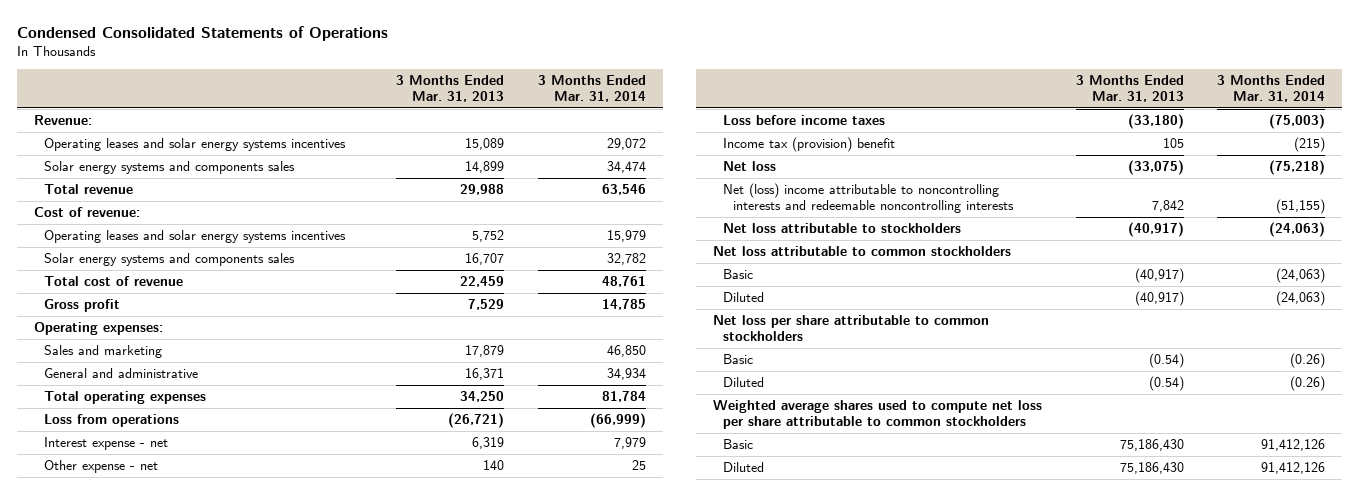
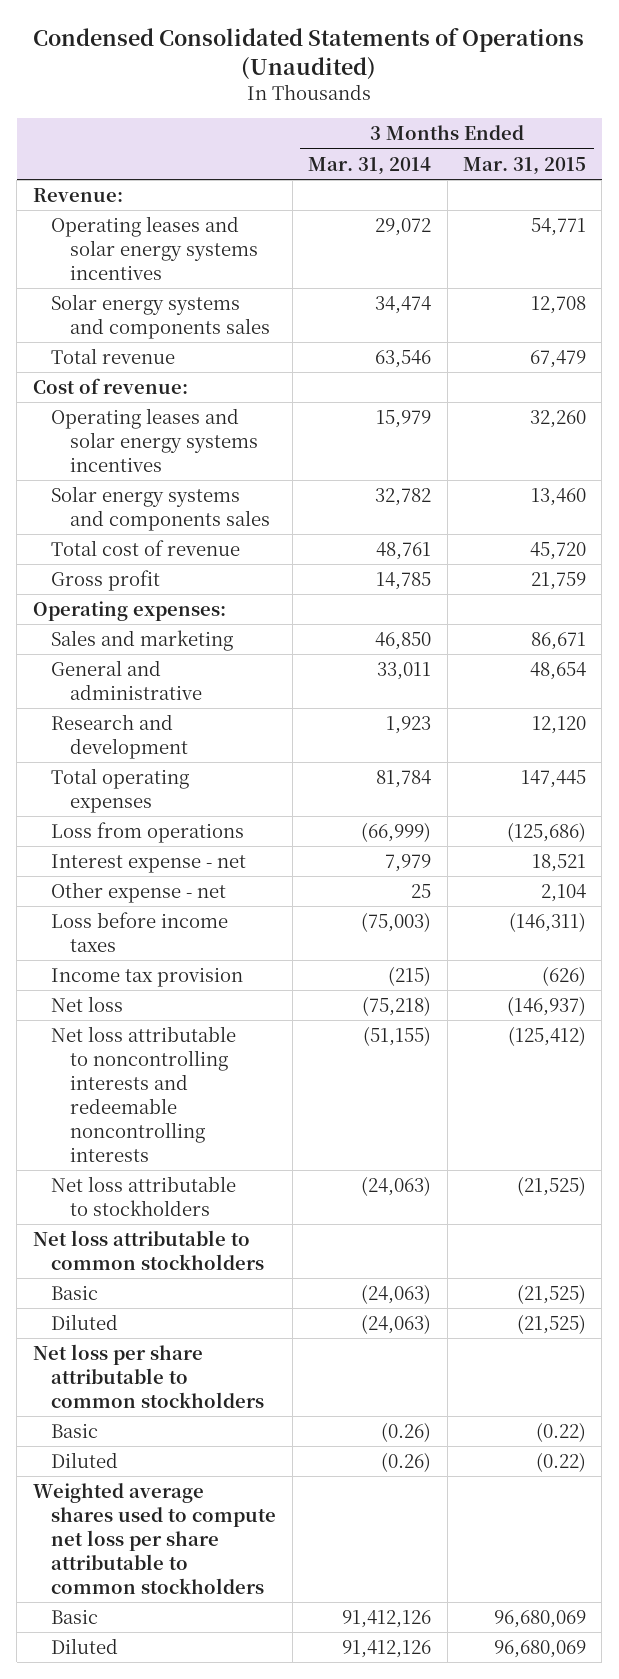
- Condensed Consolidated Statements of Operations
+ Condensed Consolidated Statements of Operations (Unaudited)
- | 3 Months Ended Mar. 31, 2013 | 3 Months Ended Mar. 31, 2014
+ | 3 Months Ended Mar. 31, 2014 | 3 Months Ended Mar. 31, 2015
- General and administrative | 16,371 | 34,934
+ General and administrative | 33,011 | 48,654
+ Research and development | 1,923 | 12,120
- Income tax (provision) benefit | 105 | (215)
+ Income tax provision | (215) | (626)
- Net (loss) income attributable to noncontrolling interests and redeemable noncontrolling interests | 7,842 | (51,155)
+ Net loss attributable to noncontrolling interests and redeemable noncontrolling interests | (51,155) | (125,412)

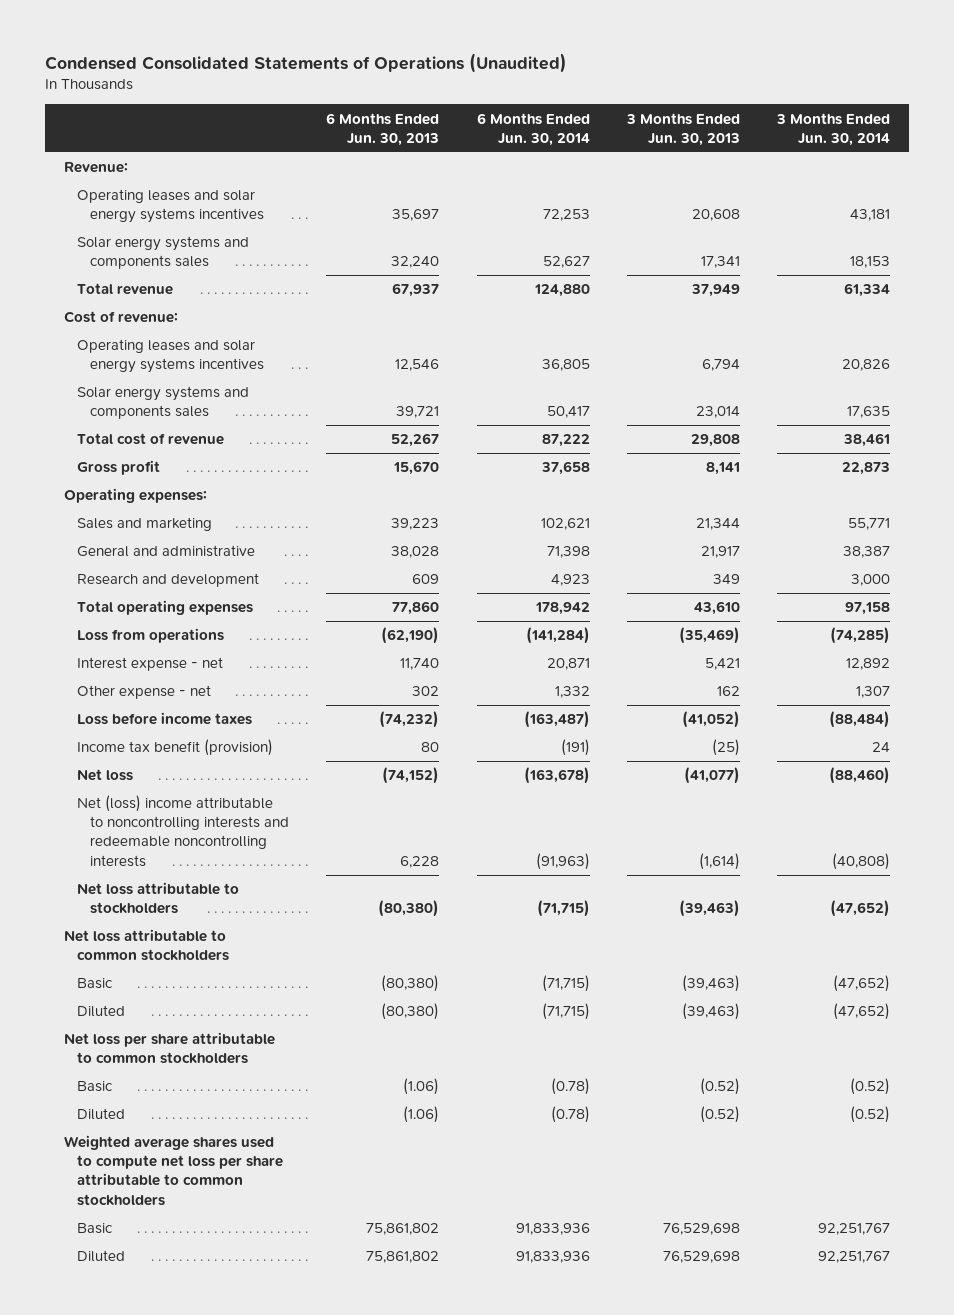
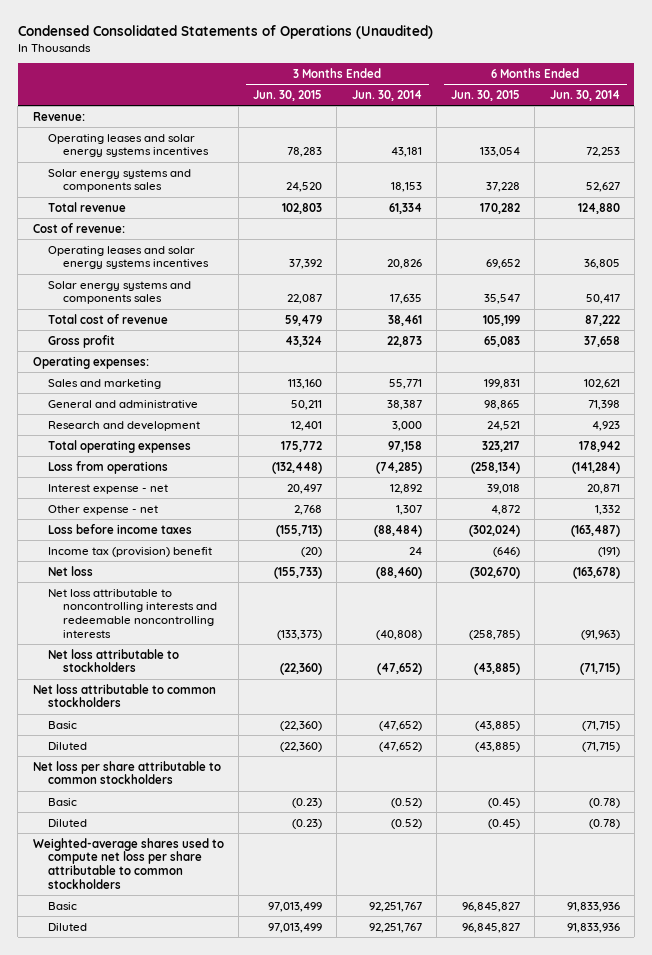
- | 6 Months Ended Jun. 30, 2013 | 6 Months Ended Jun. 30, 2014 | 3 Months Ended Jun. 30, 2013 | 3 Months Ended Jun. 30, 2014
+ | 3 Months Ended Jun. 30, 2015 | 3 Months Ended Jun. 30, 2014 | 6 Months Ended Jun. 30, 2015 | 6 Months Ended Jun. 30, 2014
- Income tax benefit (provision) | 80 | (191) | (25) | 24
+ Income tax (provision) benefit | (20) | 24 | (646) | (191)
- Net (loss) income attributable to noncontrolling interests and redeemable noncontrolling interests | 6,228 | (91,963) | (1,614) | (40,808)
+ Net loss attributable to noncontrolling interests and redeemable noncontrolling interests | (133,373) | (40,808) | (258,785) | (91,963)
- Weighted average shares used to compute net loss per share attributable to common stockholders
+ Weighted-average shares used to compute net loss per share attributable to common stockholders

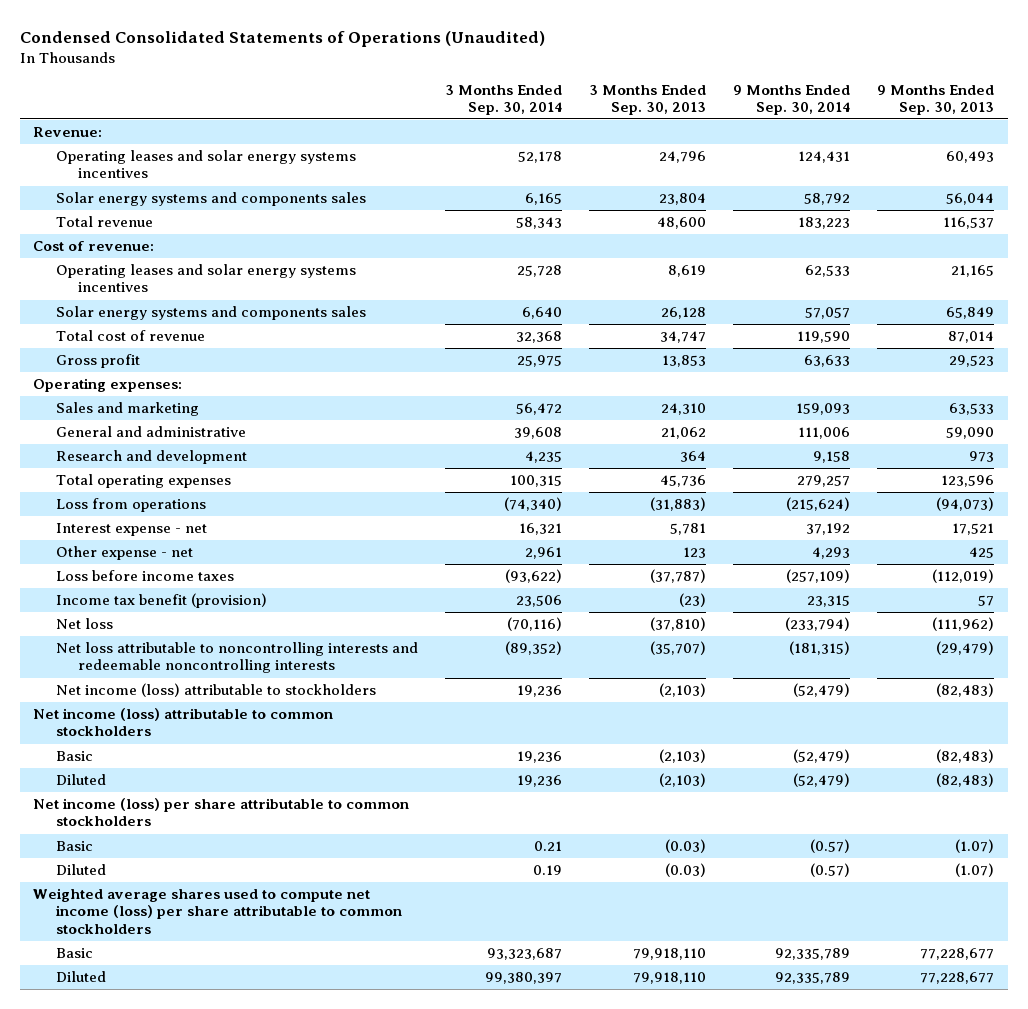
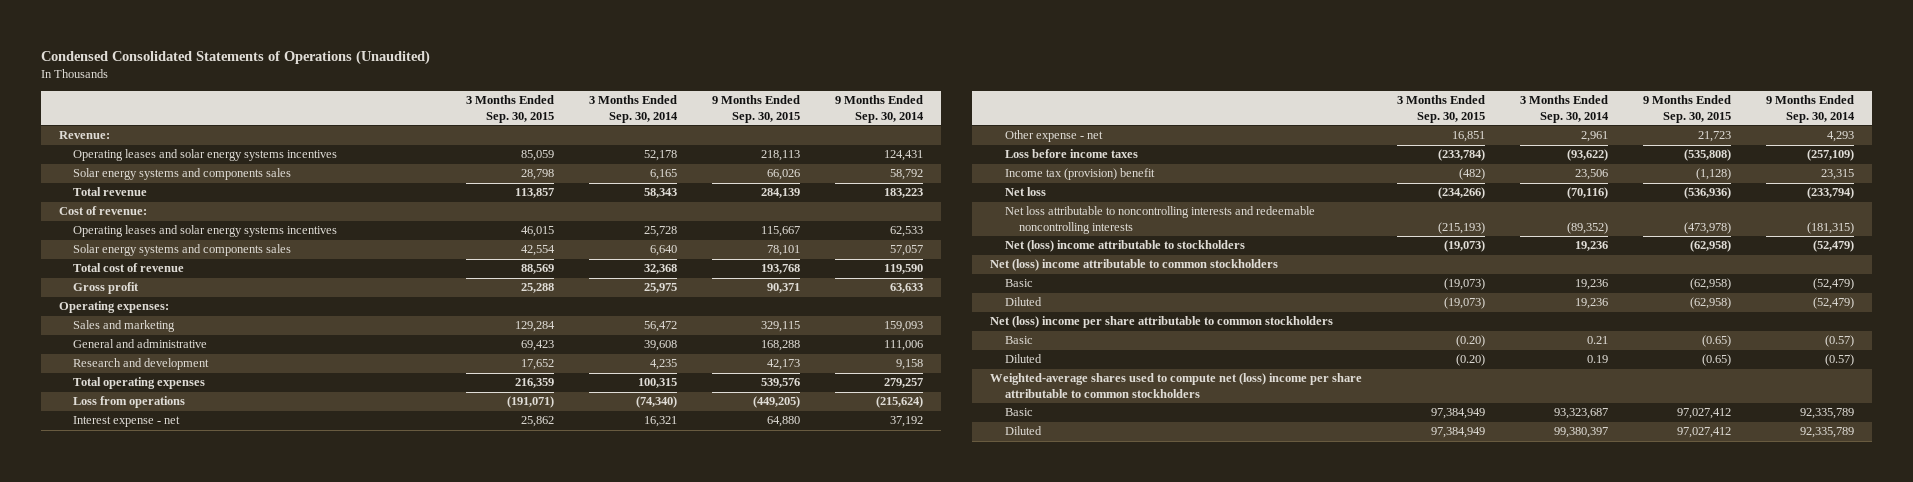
- | 3 Months Ended Sep. 30, 2014 | 3 Months Ended Sep. 30, 2013 | 9 Months Ended Sep. 30, 2014 | 9 Months Ended Sep. 30, 2013
+ | 3 Months Ended Sep. 30, 2015 | 3 Months Ended Sep. 30, 2014 | 9 Months Ended Sep. 30, 2015 | 9 Months Ended Sep. 30, 2014
- Income tax benefit (provision) | 23,506 | (23) | 23,315 | 57
+ Income tax (provision) benefit | (482) | 23,506 | (1,128) | 23,315
- Net income (loss) attributable to stockholders | 19,236 | (2,103) | (52,479) | (82,483)
- Net income (loss) attributable to common stockholders
+ Net (loss) income attributable to stockholders | (19,073) | 19,236 | (62,958) | (52,479)
+ Net (loss) income attributable to common stockholders
- Net income (loss) per share attributable to common stockholders
+ Net (loss) income per share attributable to common stockholders
- Weighted average shares used to compute net income (loss) per share attributable to common stockholders
+ Weighted-average shares used to compute net (loss) income per share attributable to common stockholders

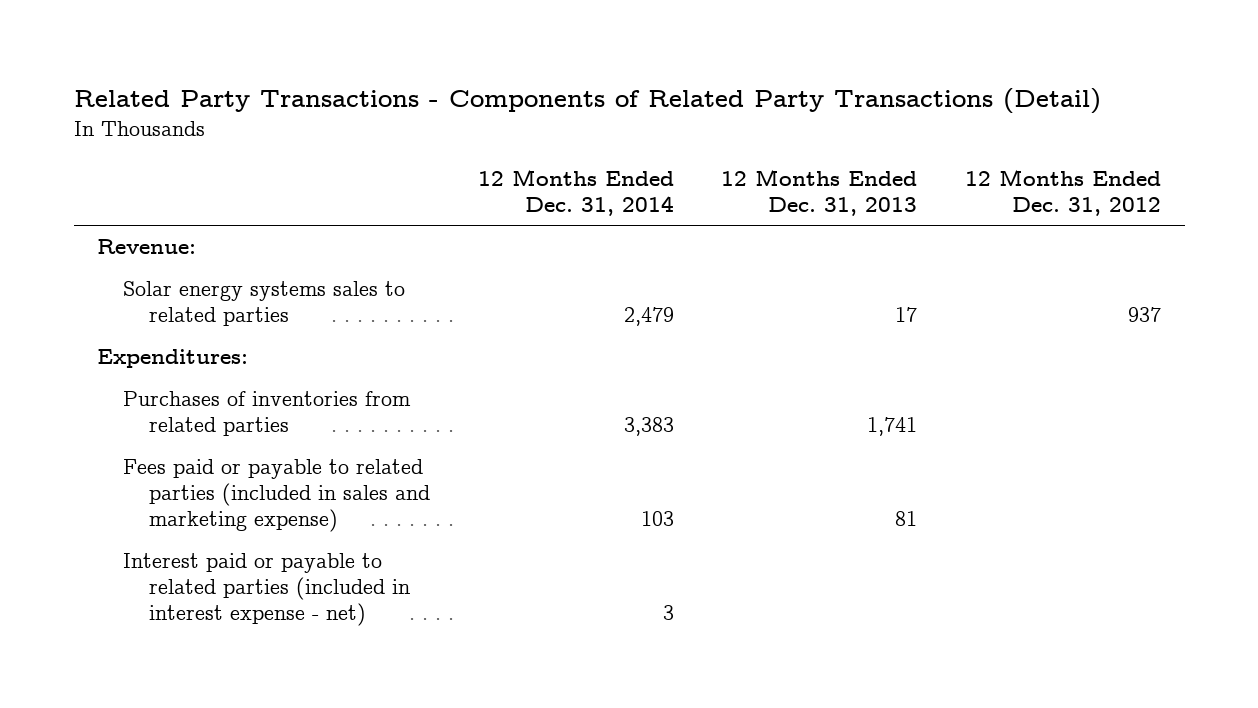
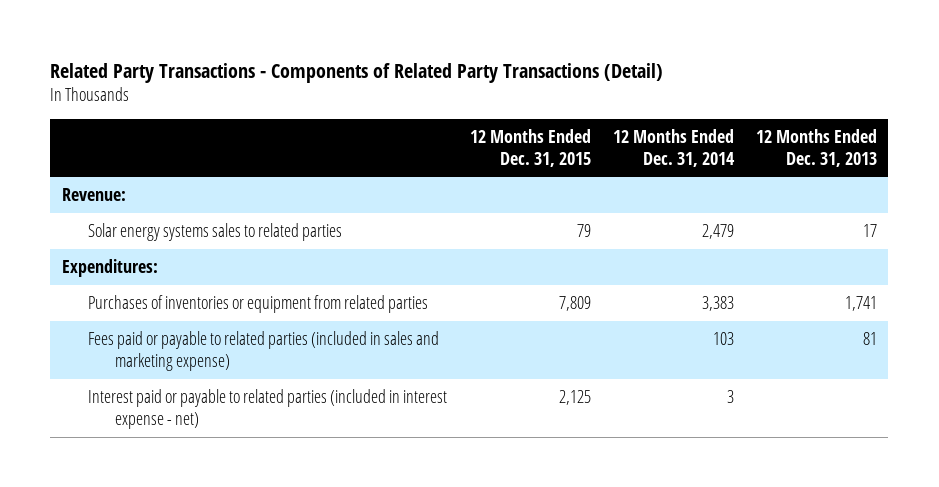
- | 12 Months Ended Dec. 31, 2014 | 12 Months Ended Dec. 31, 2013 | 12 Months Ended Dec. 31, 2012
+ | 12 Months Ended Dec. 31, 2015 | 12 Months Ended Dec. 31, 2014 | 12 Months Ended Dec. 31, 2013
- Purchases of inventories from related parties | 3,383 | 1,741 |
+ Purchases of inventories or equipment from related parties | 7,809 | 3,383 | 1,741

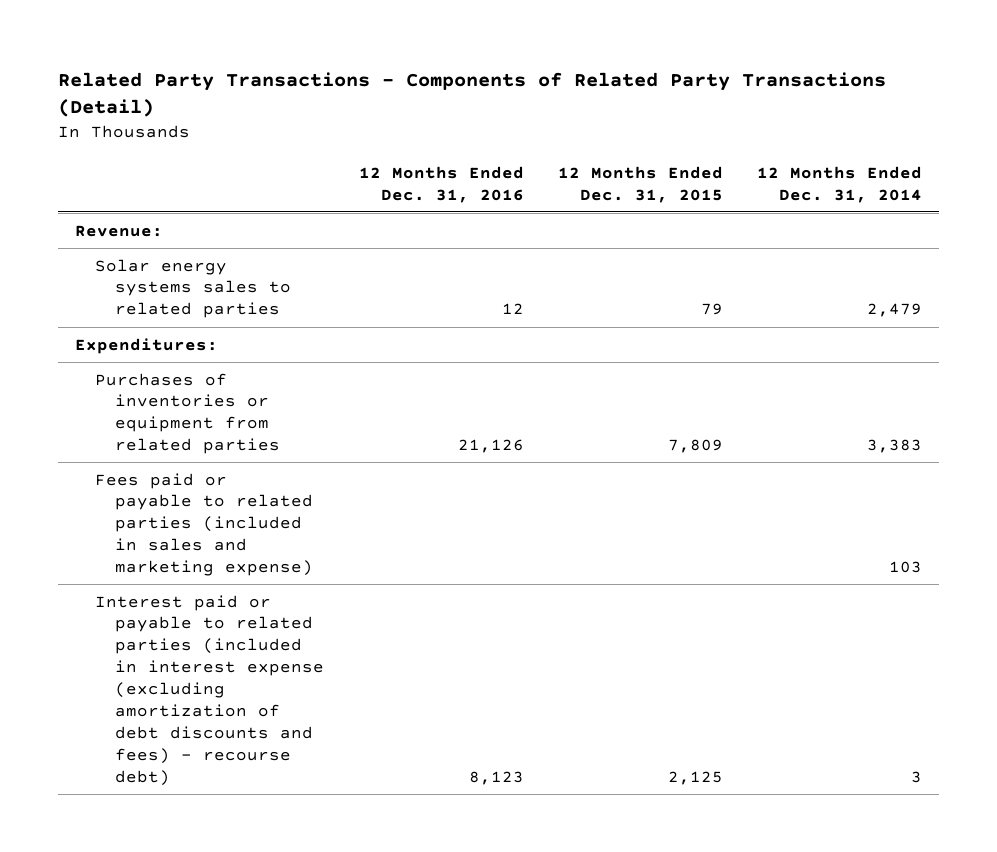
- | 12 Months Ended Dec. 31, 2015 | 12 Months Ended Dec. 31, 2014 | 12 Months Ended Dec. 31, 2013
+ | 12 Months Ended Dec. 31, 2016 | 12 Months Ended Dec. 31, 2015 | 12 Months Ended Dec. 31, 2014
- Interest paid or payable to related parties (included in interest expense - net) | 2,125 | 3 |
+ Interest paid or payable to related parties (included in interest expense (excluding amortization of debt discounts and fees) - recourse debt) | 8,123 | 2,125 | 3

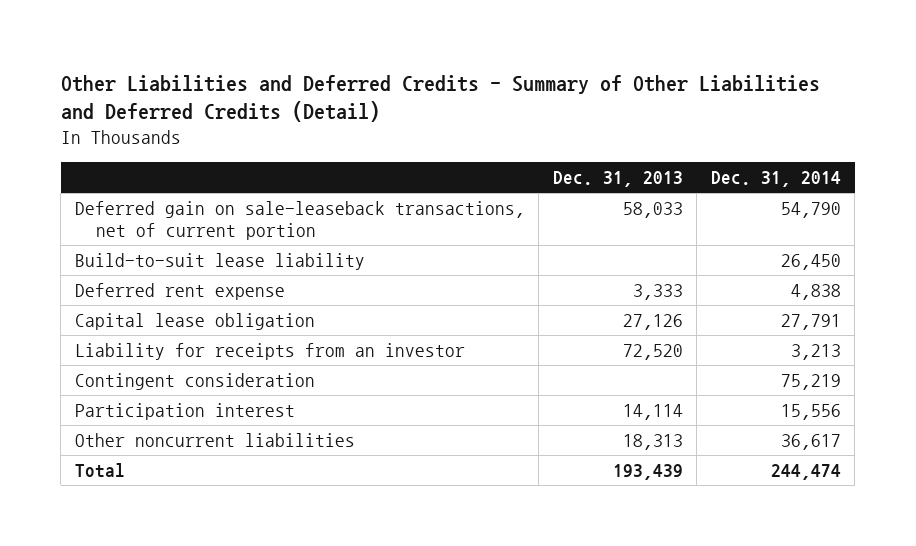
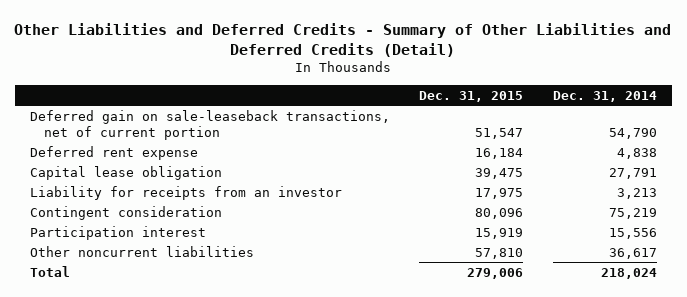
- | Dec. 31, 2013 | Dec. 31, 2014
+ | Dec. 31, 2015 | Dec. 31, 2014
- Build-to-suit lease liability | | 26,450
- Total | 193,439 | 244,474
+ Total | 279,006 | 218,024

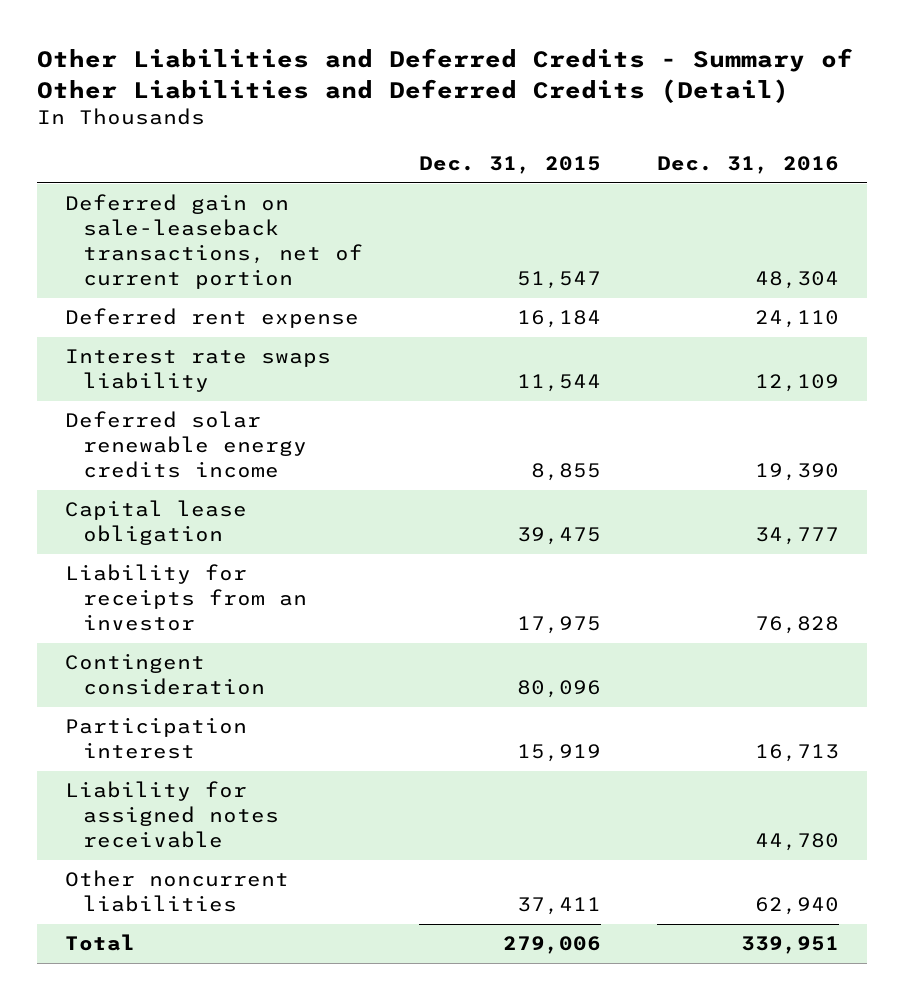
- | Dec. 31, 2015 | Dec. 31, 2014
+ | Dec. 31, 2015 | Dec. 31, 2016
+ Interest rate swaps liability | 11,544 | 12,109
+ Deferred solar renewable energy credits income | 8,855 | 19,390
- Other noncurrent liabilities | 57,810 | 36,617
+ Liability for assigned notes receivable | | 44,780
+ Other noncurrent liabilities | 37,411 | 62,940

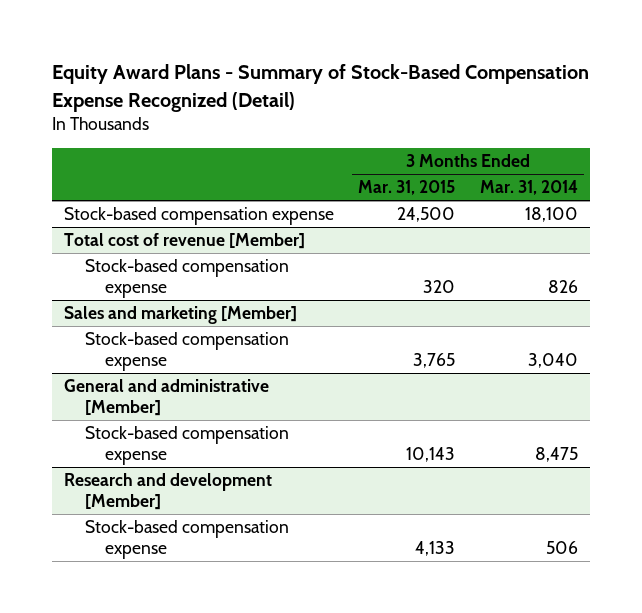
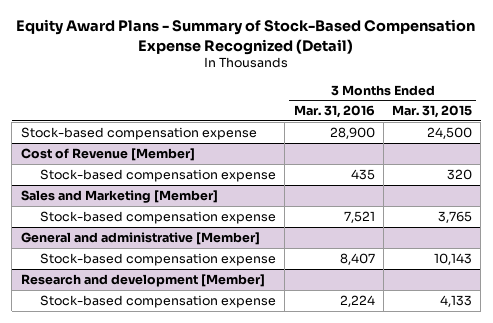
- | 3 Months Ended Mar. 31, 2015 | 3 Months Ended Mar. 31, 2014
+ | 3 Months Ended Mar. 31, 2016 | 3 Months Ended Mar. 31, 2015
- Total cost of revenue [Member]
+ Cost of Revenue [Member]
- Sales and marketing [Member]
+ Sales and Marketing [Member]

